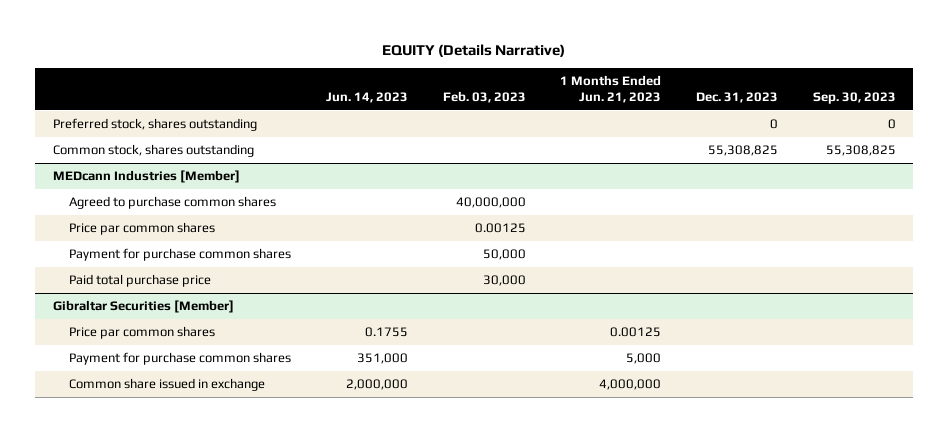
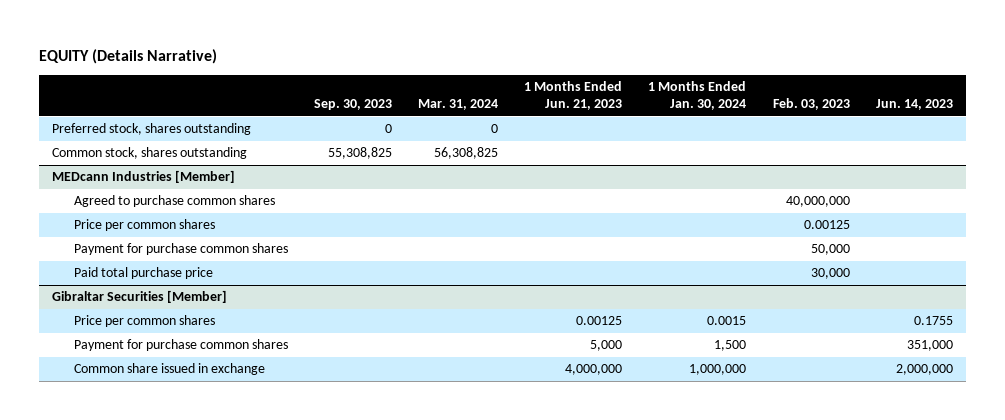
- | Jun. 14, 2023 | Feb. 03, 2023 | 1 Months Ended Jun. 21, 2023 | Dec. 31, 2023 | Sep. 30, 2023
+ | Sep. 30, 2023 | Mar. 31, 2024 | 1 Months Ended Jun. 21, 2023 | 1 Months Ended Jan. 30, 2024 | Feb. 03, 2023 | Jun. 14, 2023
@ MEDcann Industries [Member]
- Price par common shares | | 0.00125 | | |
+ Price per common shares | | | | | 0.00125 |
@ Gibraltar Securities [Member]
- Price par common shares | 0.1755 | | 0.00125 | |
+ Price per common shares | | | 0.00125 | 0.0015 | | 0.1755

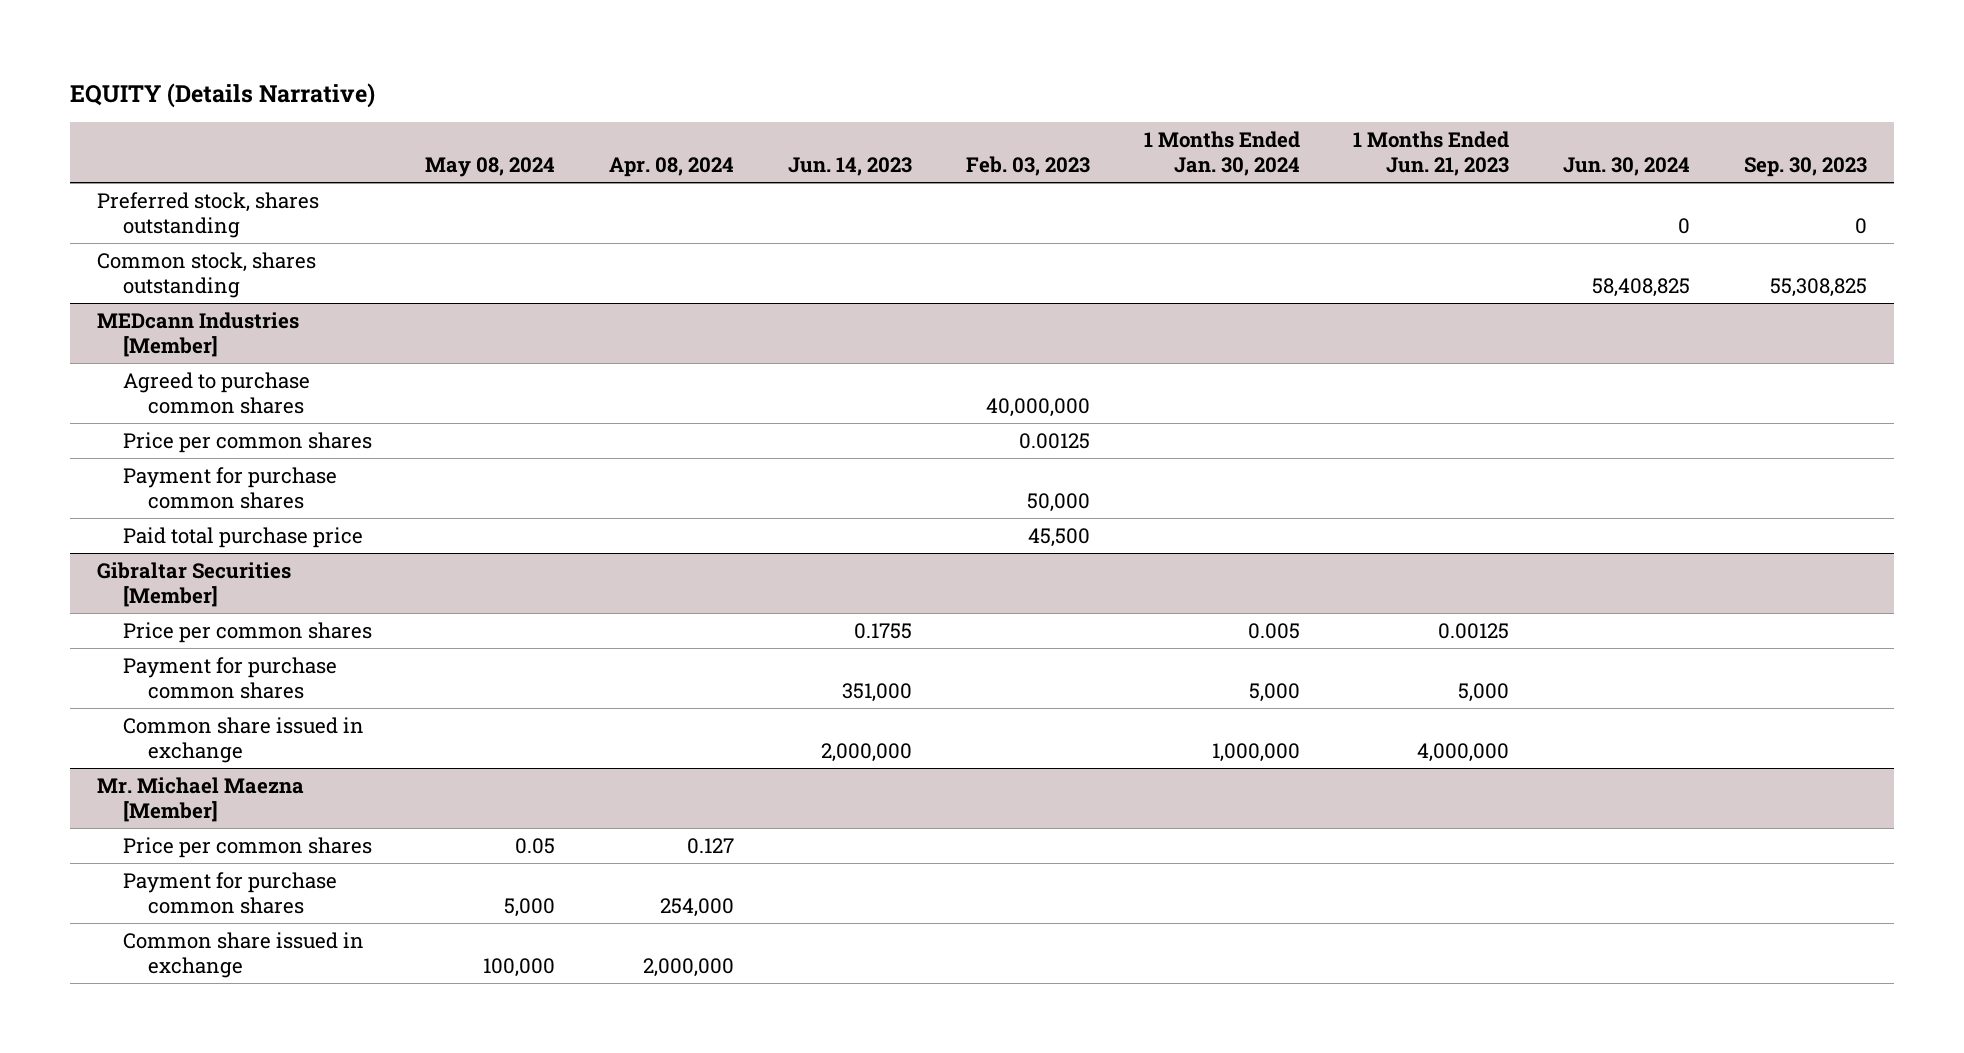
- | Sep. 30, 2023 | Mar. 31, 2024 | 1 Months Ended Jun. 21, 2023 | 1 Months Ended Jan. 30, 2024 | Feb. 03, 2023 | Jun. 14, 2023
+ | May 08, 2024 | Apr. 08, 2024 | Jun. 14, 2023 | Feb. 03, 2023 | 1 Months Ended Jan. 30, 2024 | 1 Months Ended Jun. 21, 2023 | Jun. 30, 2024 | Sep. 30, 2023
@ MEDcann Industries [Member]
- Paid total purchase price | | | | | 30,000 |
+ Paid total purchase price | | | | 45,500 | | | |
@ Gibraltar Securities [Member]
- Price per common shares | | | 0.00125 | 0.0015 | | 0.1755
- Payment for purchase common shares | | | 5,000 | 1,500 | | 351,000
+ Price per common shares | | | 0.1755 | | 0.005 | 0.00125 | |
+ Payment for purchase common shares | | | 351,000 | | 5,000 | 5,000 | |
+ Mr. Michael Maezna [Member]
+ Price per common shares | 0.05 | 0.127 | | | | | |
+ Payment for purchase common shares | 5,000 | 254,000 | | | | | |
+ Common share issued in exchange | 100,000 | 2,000,000 | | | | | |

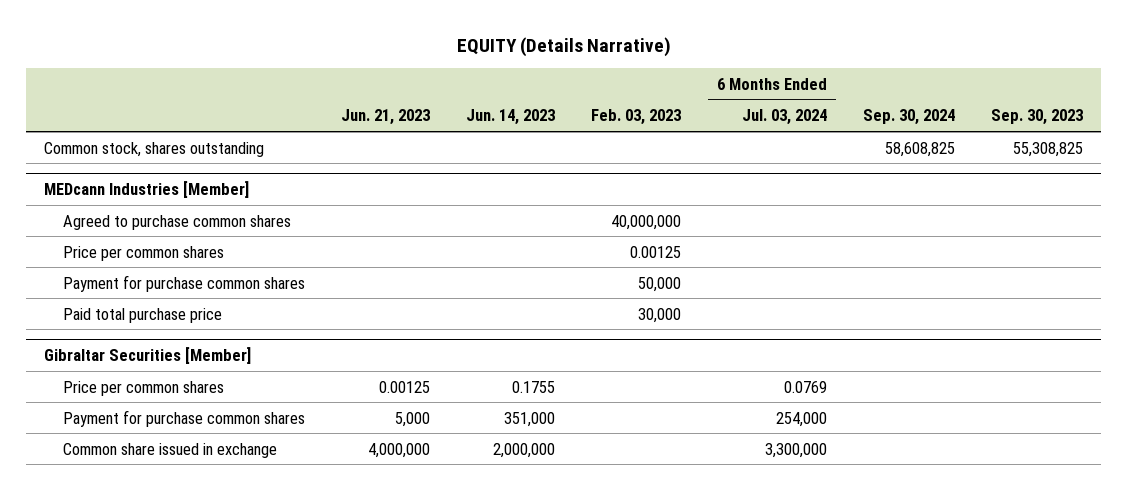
- | May 08, 2024 | Apr. 08, 2024 | Jun. 14, 2023 | Feb. 03, 2023 | 1 Months Ended Jan. 30, 2024 | 1 Months Ended Jun. 21, 2023 | Jun. 30, 2024 | Sep. 30, 2023
+ | Jun. 21, 2023 | Jun. 14, 2023 | Feb. 03, 2023 | 6 Months Ended Jul. 03, 2024 | Sep. 30, 2024 | Sep. 30, 2023
- Preferred stock, shares outstanding | | | | | | | 0 | 0
@ MEDcann Industries [Member]
- Paid total purchase price | | | | 45,500 | | | |
+ Paid total purchase price | | | 30,000 | | |
- Mr. Michael Maezna [Member]
- Price per common shares | 0.05 | 0.127 | | | | | |
- Payment for purchase common shares | 5,000 | 254,000 | | | | | |
- Common share issued in exchange | 100,000 | 2,000,000 | | | | | |

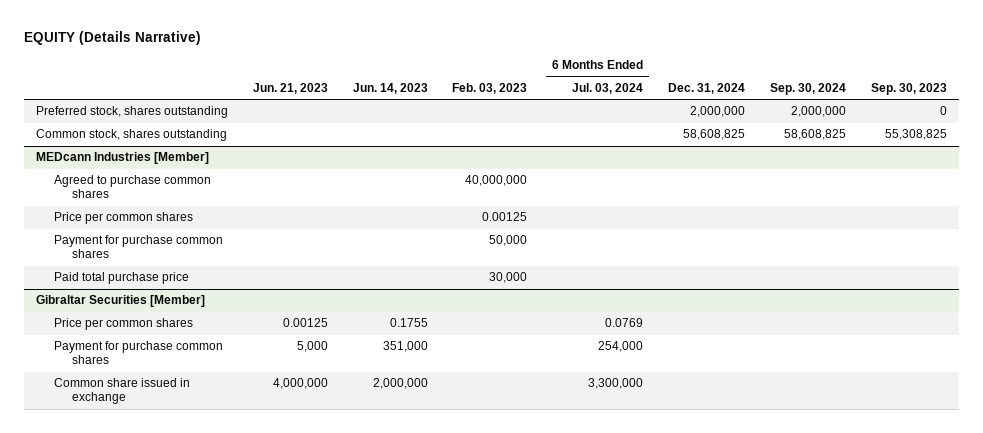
- | Jun. 21, 2023 | Jun. 14, 2023 | Feb. 03, 2023 | 6 Months Ended Jul. 03, 2024 | Sep. 30, 2024 | Sep. 30, 2023
+ | Jun. 21, 2023 | Jun. 14, 2023 | Feb. 03, 2023 | 6 Months Ended Jul. 03, 2024 | Dec. 31, 2024 | Sep. 30, 2024 | Sep. 30, 2023
+ Preferred stock, shares outstanding | | | | | 2,000,000 | 2,000,000 | 0

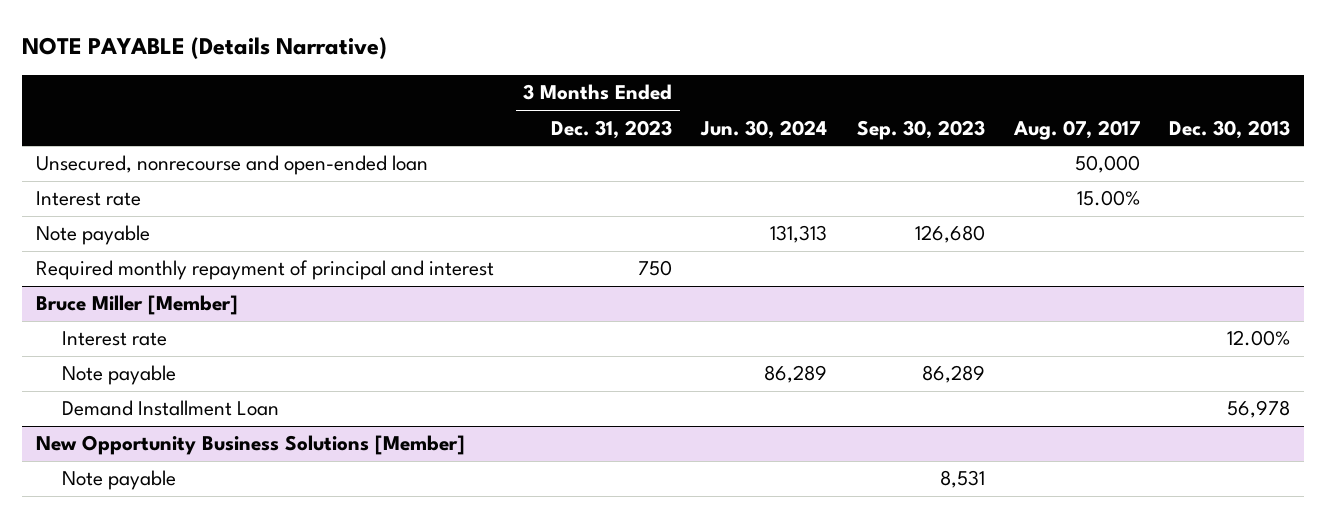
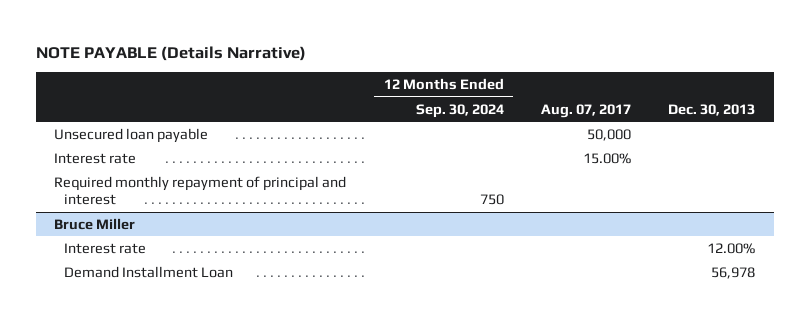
- | 3 Months Ended Dec. 31, 2023 | Jun. 30, 2024 | Sep. 30, 2023 | Aug. 07, 2017 | Dec. 30, 2013
+ | 12 Months Ended Sep. 30, 2024 | Aug. 07, 2017 | Dec. 30, 2013
- Unsecured, nonrecourse and open-ended loan | | | | 50,000 |
+ Unsecured loan payable | | 50,000 |
- Note payable | | 131,313 | 126,680 | |
- Bruce Miller [Member]
+ Bruce Miller
- Note payable | | 86,289 | 86,289 | |
- New Opportunity Business Solutions [Member]
- Note payable | | | 8,531 | |

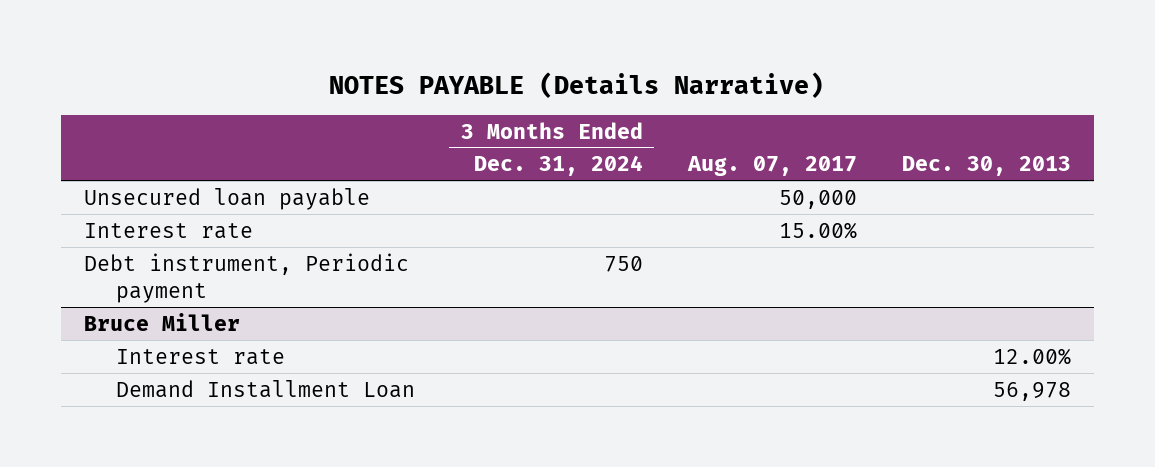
- NOTE PAYABLE (Details Narrative)
+ NOTES PAYABLE (Details Narrative)
- | 12 Months Ended Sep. 30, 2024 | Aug. 07, 2017 | Dec. 30, 2013
+ | 3 Months Ended Dec. 31, 2024 | Aug. 07, 2017 | Dec. 30, 2013
- Required monthly repayment of principal and interest | 750 | |
+ Debt instrument, Periodic payment | 750 | |

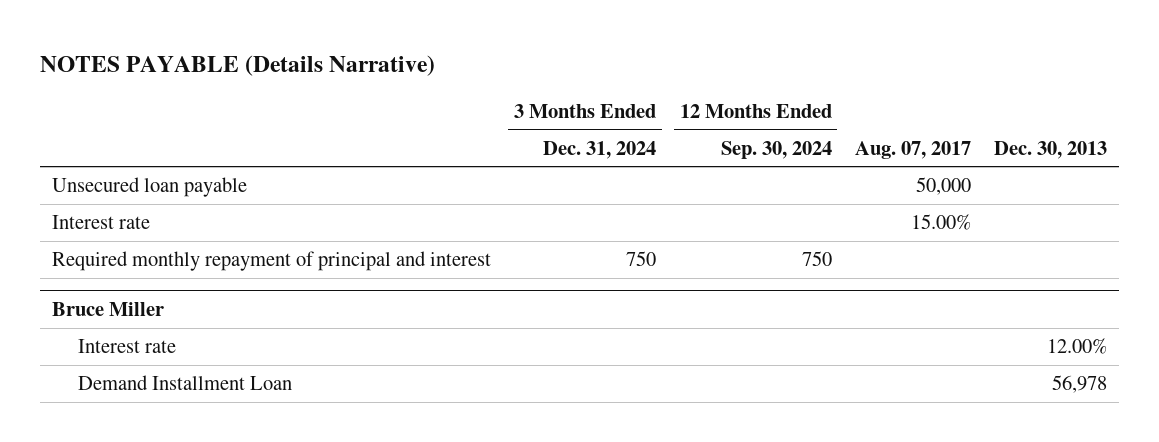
- | 3 Months Ended Dec. 31, 2024 | Aug. 07, 2017 | Dec. 30, 2013
+ | 3 Months Ended Dec. 31, 2024 | 12 Months Ended Sep. 30, 2024 | Aug. 07, 2017 | Dec. 30, 2013
- Debt instrument, Periodic payment | 750 | |
+ Required monthly repayment of principal and interest | 750 | 750 | |

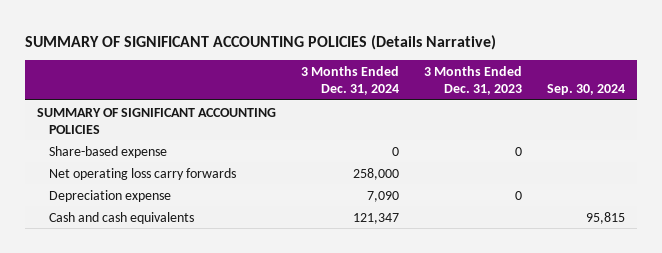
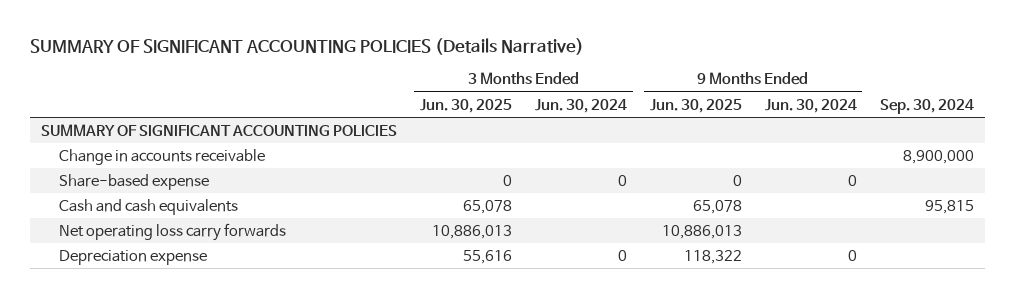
- | 3 Months Ended Dec. 31, 2024 | 3 Months Ended Dec. 31, 2023 | Sep. 30, 2024
+ | 3 Months Ended Jun. 30, 2025 | 3 Months Ended Jun. 30, 2024 | 9 Months Ended Jun. 30, 2025 | 9 Months Ended Jun. 30, 2024 | Sep. 30, 2024
+ Change in accounts receivable | | | | | 8,900,000
moved up: Cash and cash equivalents | 65,078 | | 65,078 | | 95,815

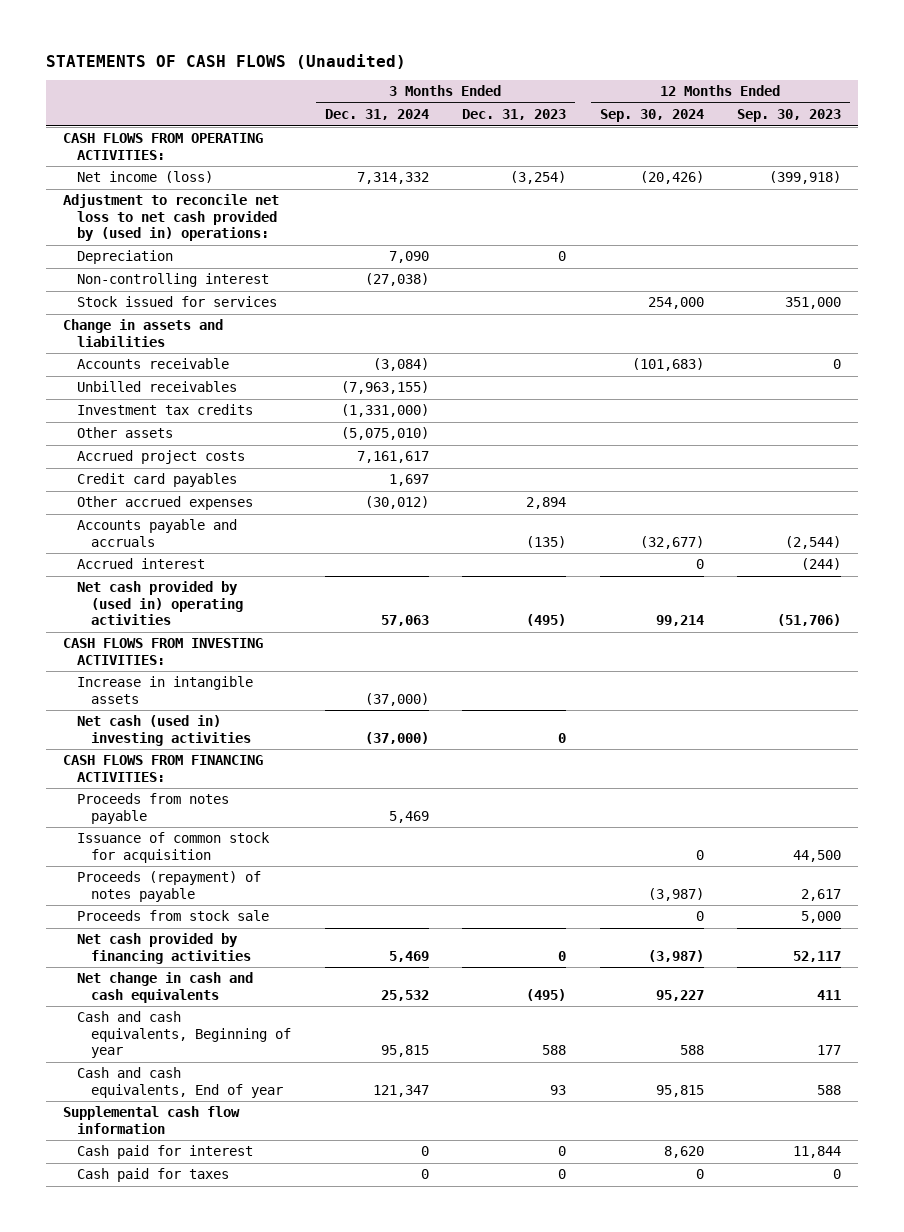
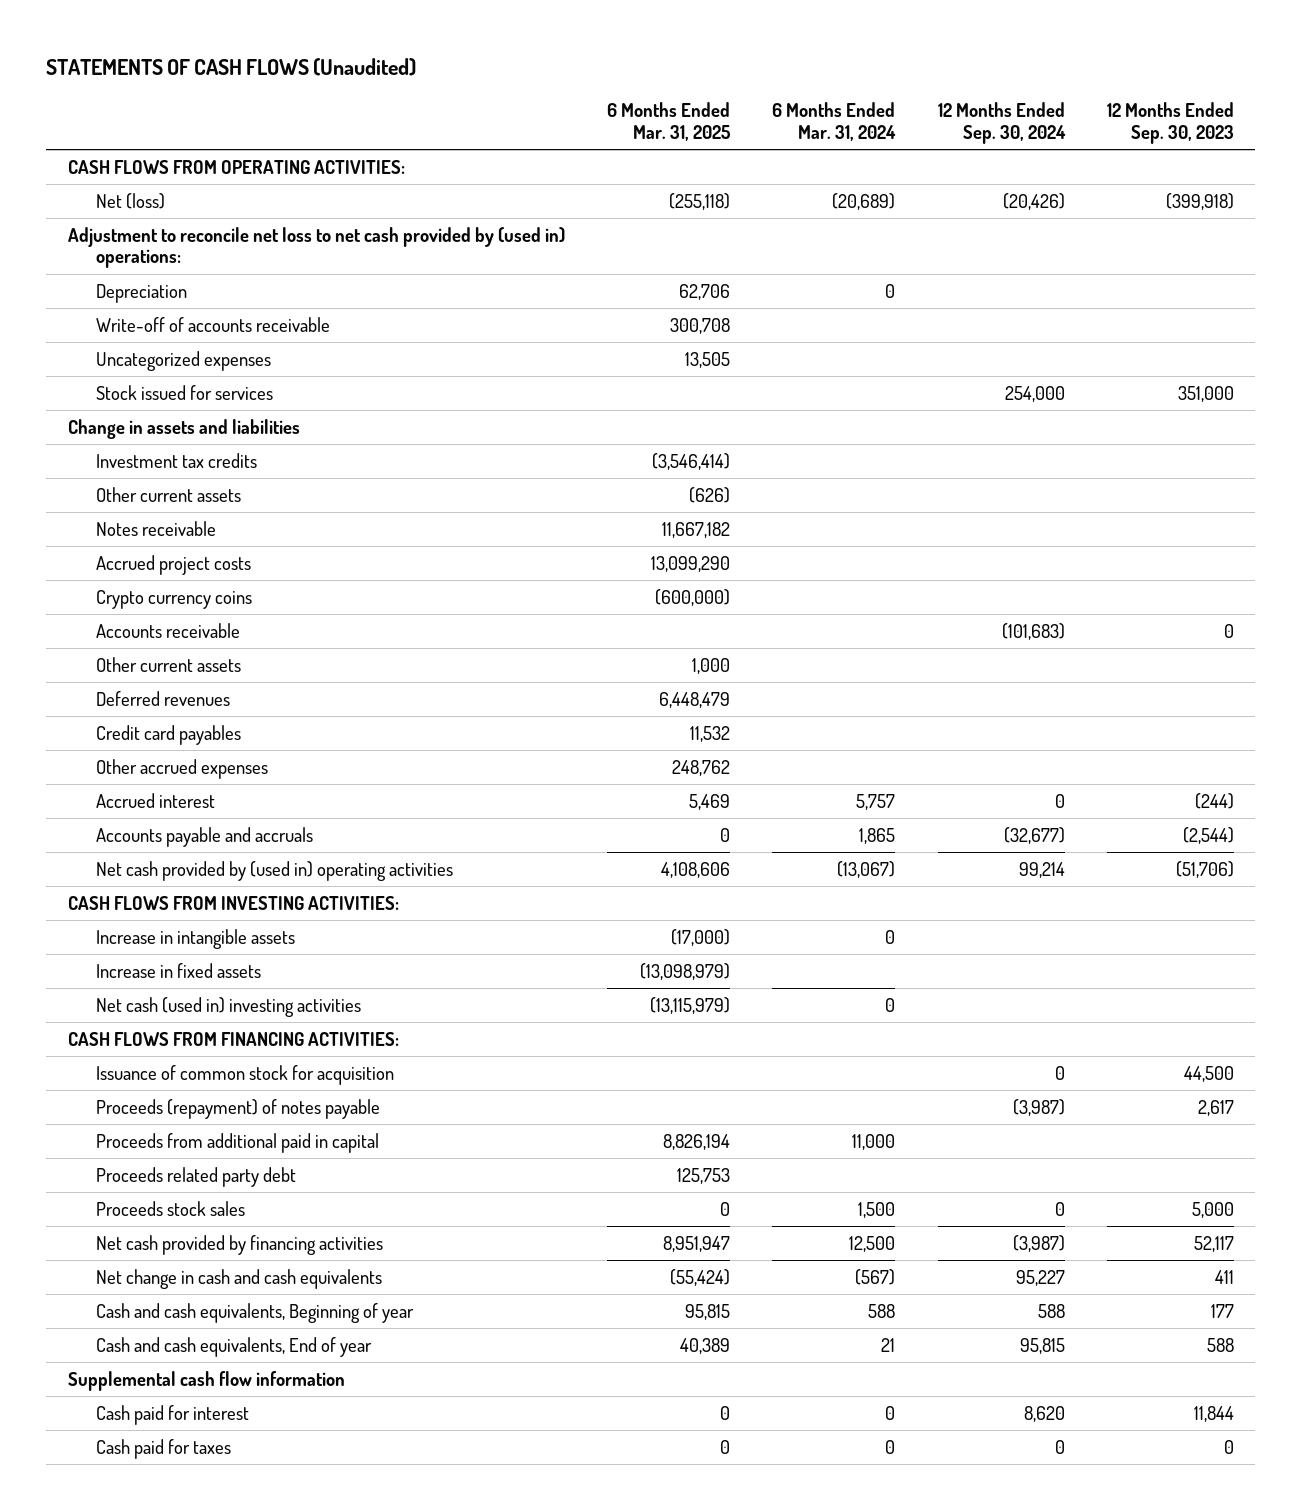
- | 3 Months Ended Dec. 31, 2024 | 3 Months Ended Dec. 31, 2023 | 12 Months Ended Sep. 30, 2024 | 12 Months Ended Sep. 30, 2023
+ | 6 Months Ended Mar. 31, 2025 | 6 Months Ended Mar. 31, 2024 | 12 Months Ended Sep. 30, 2024 | 12 Months Ended Sep. 30, 2023
- Net income (loss) | 7,314,332 | (3,254) | (20,426) | (399,918)
+ Net (loss) | (255,118) | (20,689) | (20,426) | (399,918)
- Non-controlling interest | (27,038) | | |
+ Write-off of accounts receivable | 300,708 | | |
+ Uncategorized expenses | 13,505 | | |
- Unbilled receivables | (7,963,155) | | |
- Other assets | (5,075,010) | | |
+ Other current assets | (626) | | |
+ Notes receivable | 11,667,182 | | |
+ Crypto currency coins | (600,000) | | |
moved down: Accounts receivable | | | (101,683) | 0
+ Other current assets | 1,000 | | |
+ Deferred revenues | 6,448,479 | | |
moved down: Accounts payable and accruals | 0 | 1,865 | (32,677) | (2,544)
+ Increase in fixed assets | (13,098,979) | | |
- Proceeds from notes payable | 5,469 | | |
- Proceeds from stock sale | | | 0 | 5,000
+ Proceeds from additional paid in capital | 8,826,194 | 11,000 | |
+ Proceeds related party debt | 125,753 | | |
+ Proceeds stock sales | 0 | 1,500 | 0 | 5,000

